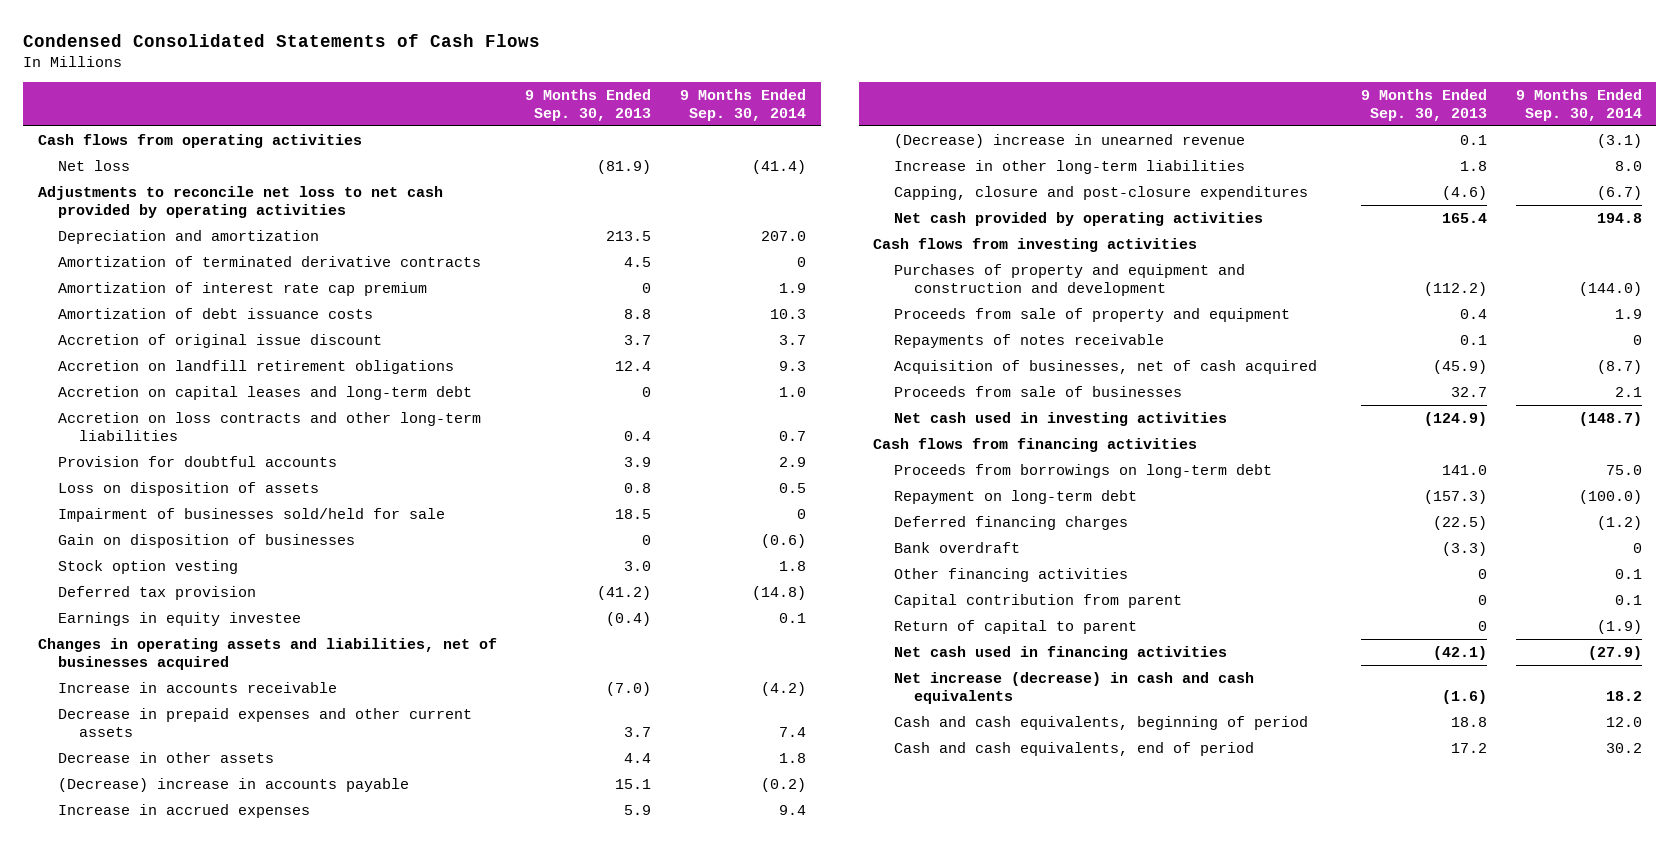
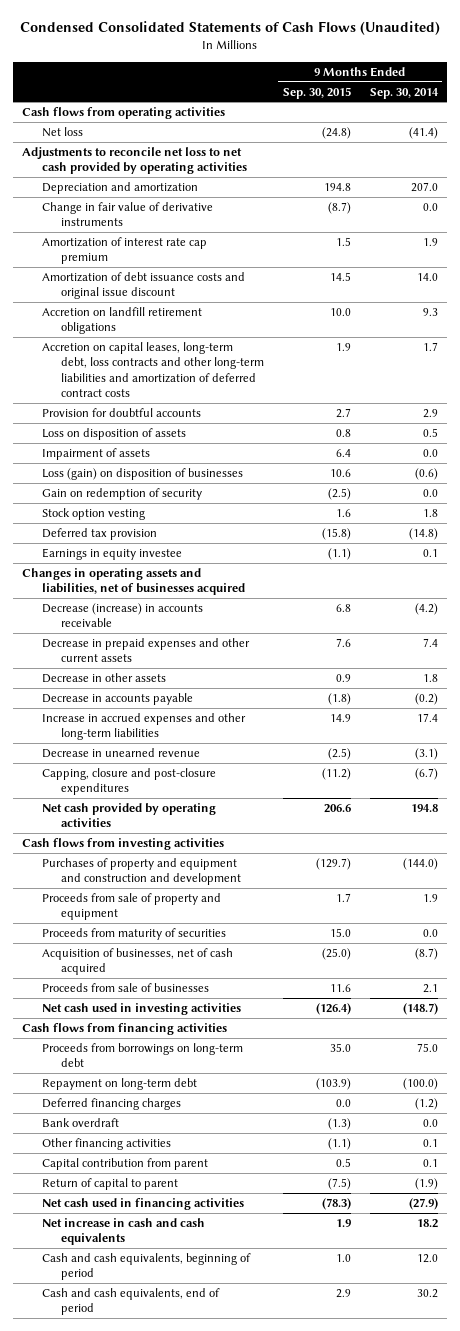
- Condensed Consolidated Statements of Cash Flows
+ Condensed Consolidated Statements of Cash Flows (Unaudited)
- | 9 Months Ended Sep. 30, 2013 | 9 Months Ended Sep. 30, 2014
+ | 9 Months Ended Sep. 30, 2015 | 9 Months Ended Sep. 30, 2014
- Amortization of terminated derivative contracts | 4.5 | 0
+ Change in fair value of derivative instruments | (8.7) | 0.0
- Amortization of debt issuance costs | 8.8 | 10.3
- Accretion of original issue discount | 3.7 | 3.7
+ Amortization of debt issuance costs and original issue discount | 14.5 | 14.0
- Accretion on capital leases and long-term debt | 0 | 1.0
- Accretion on loss contracts and other long-term liabilities | 0.4 | 0.7
+ Accretion on capital leases, long-term debt, loss contracts and other long-term liabilities and amortization of deferred contract costs | 1.9 | 1.7
- Impairment of businesses sold/held for sale | 18.5 | 0
- Gain on disposition of businesses | 0 | (0.6)
+ Impairment of assets | 6.4 | 0.0
+ Loss (gain) on disposition of businesses | 10.6 | (0.6)
+ Gain on redemption of security | (2.5) | 0.0
- Increase in accounts receivable | (7.0) | (4.2)
+ Decrease (increase) in accounts receivable | 6.8 | (4.2)
- (Decrease) increase in accounts payable | 15.1 | (0.2)
- Increase in accrued expenses | 5.9 | 9.4
- (Decrease) increase in unearned revenue | 0.1 | (3.1)
- Increase in other long-term liabilities | 1.8 | 8.0
+ Decrease in accounts payable | (1.8) | (0.2)
+ Increase in accrued expenses and other long-term liabilities | 14.9 | 17.4
+ Decrease in unearned revenue | (2.5) | (3.1)
- Repayments of notes receivable | 0.1 | 0
+ Proceeds from maturity of securities | 15.0 | 0.0
- Bank overdraft | (3.3) | 0
+ Bank overdraft | (1.3) | 0.0
- Net increase (decrease) in cash and cash equivalents | (1.6) | 18.2
+ Net increase in cash and cash equivalents | 1.9 | 18.2

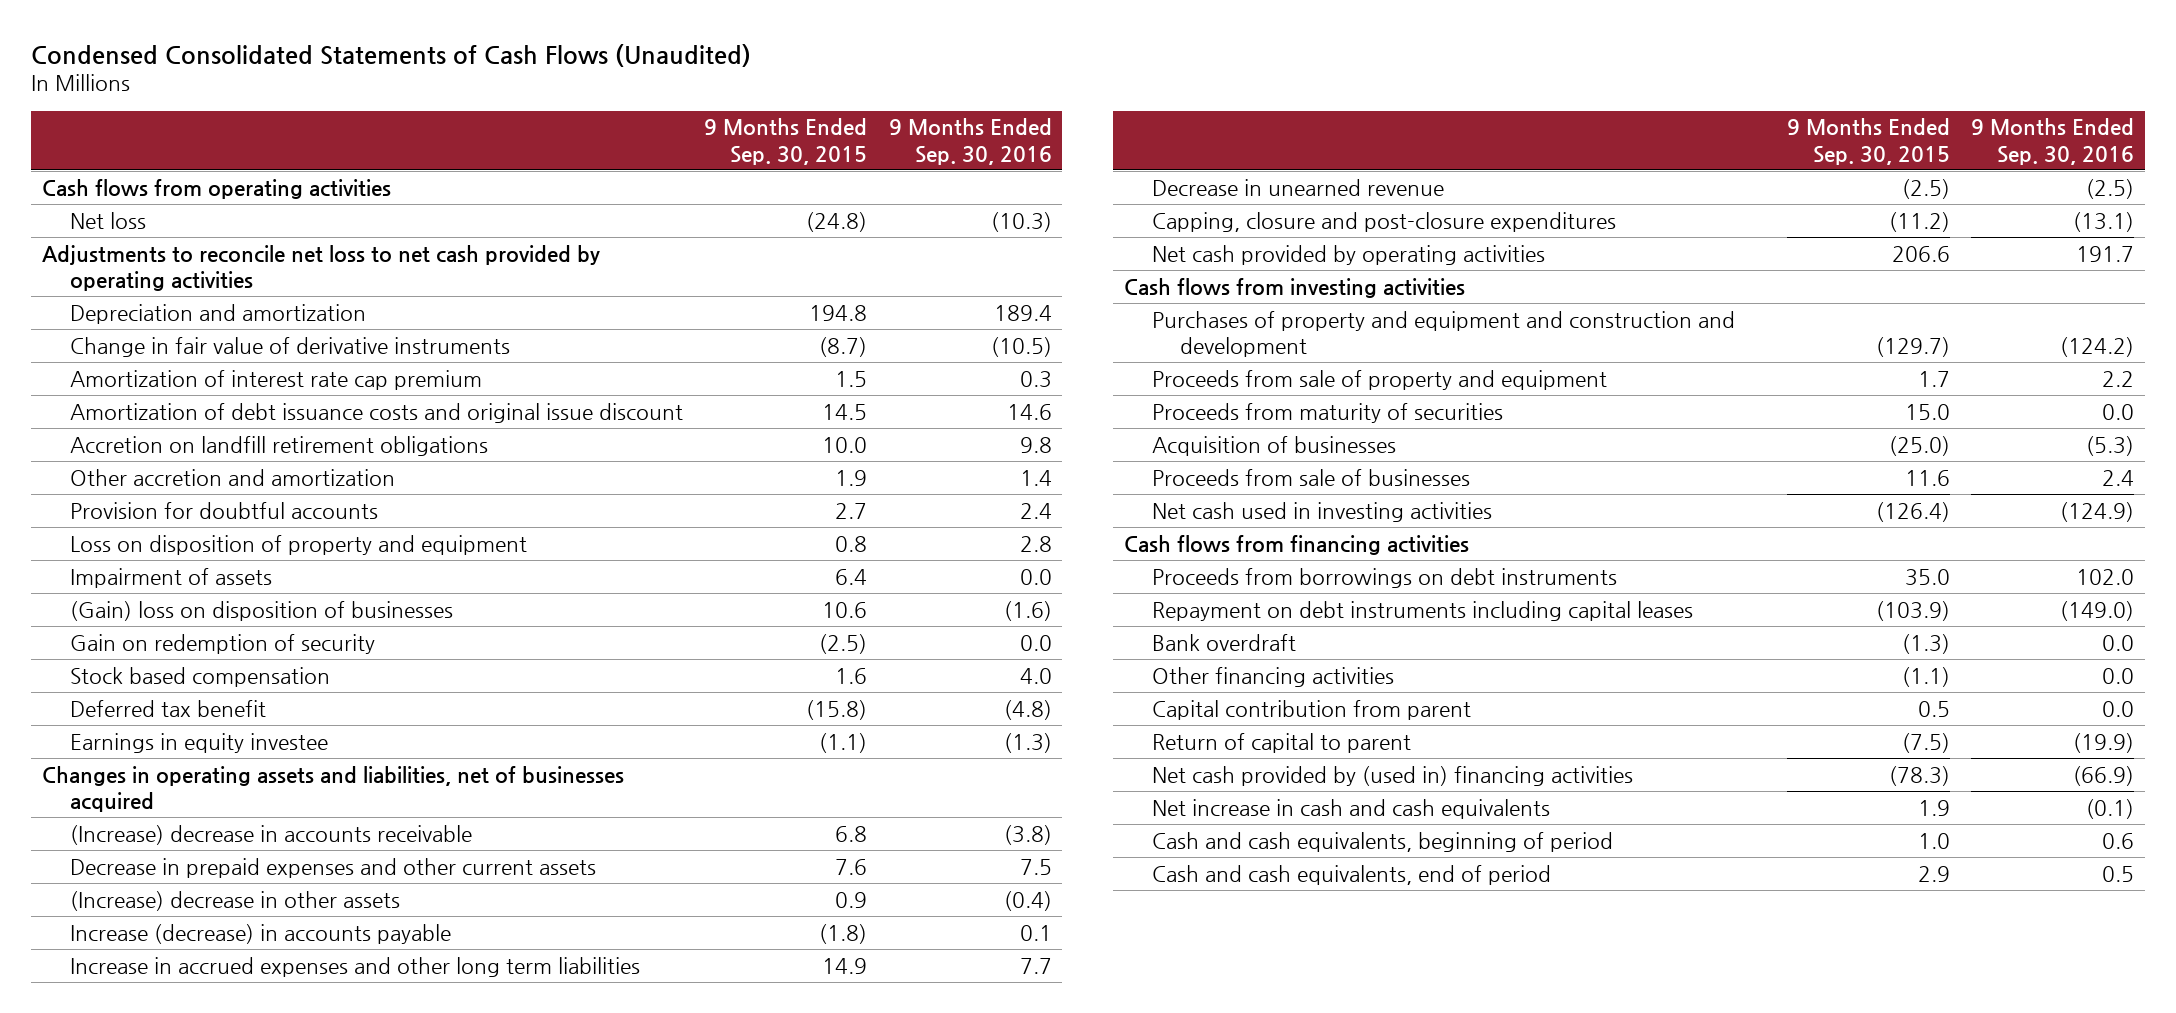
- | 9 Months Ended Sep. 30, 2015 | 9 Months Ended Sep. 30, 2014
+ | 9 Months Ended Sep. 30, 2015 | 9 Months Ended Sep. 30, 2016
- Accretion on capital leases, long-term debt, loss contracts and other long-term liabilities and amortization of deferred contract costs | 1.9 | 1.7
+ Other accretion and amortization | 1.9 | 1.4
- Loss on disposition of assets | 0.8 | 0.5
+ Loss on disposition of property and equipment | 0.8 | 2.8
- Loss (gain) on disposition of businesses | 10.6 | (0.6)
+ (Gain) loss on disposition of businesses | 10.6 | (1.6)
- Stock option vesting | 1.6 | 1.8
- Deferred tax provision | (15.8) | (14.8)
+ Stock based compensation | 1.6 | 4.0
+ Deferred tax benefit | (15.8) | (4.8)
- Decrease (increase) in accounts receivable | 6.8 | (4.2)
+ (Increase) decrease in accounts receivable | 6.8 | (3.8)
- Decrease in other assets | 0.9 | 1.8
- Decrease in accounts payable | (1.8) | (0.2)
- Increase in accrued expenses and other long-term liabilities | 14.9 | 17.4
+ (Increase) decrease in other assets | 0.9 | (0.4)
+ Increase (decrease) in accounts payable | (1.8) | 0.1
+ Increase in accrued expenses and other long term liabilities | 14.9 | 7.7
- Acquisition of businesses, net of cash acquired | (25.0) | (8.7)
+ Acquisition of businesses | (25.0) | (5.3)
- Proceeds from borrowings on long-term debt | 35.0 | 75.0
- Repayment on long-term debt | (103.9) | (100.0)
- Deferred financing charges | 0.0 | (1.2)
+ Proceeds from borrowings on debt instruments | 35.0 | 102.0
+ Repayment on debt instruments including capital leases | (103.9) | (149.0)
- Net cash used in financing activities | (78.3) | (27.9)
+ Net cash provided by (used in) financing activities | (78.3) | (66.9)

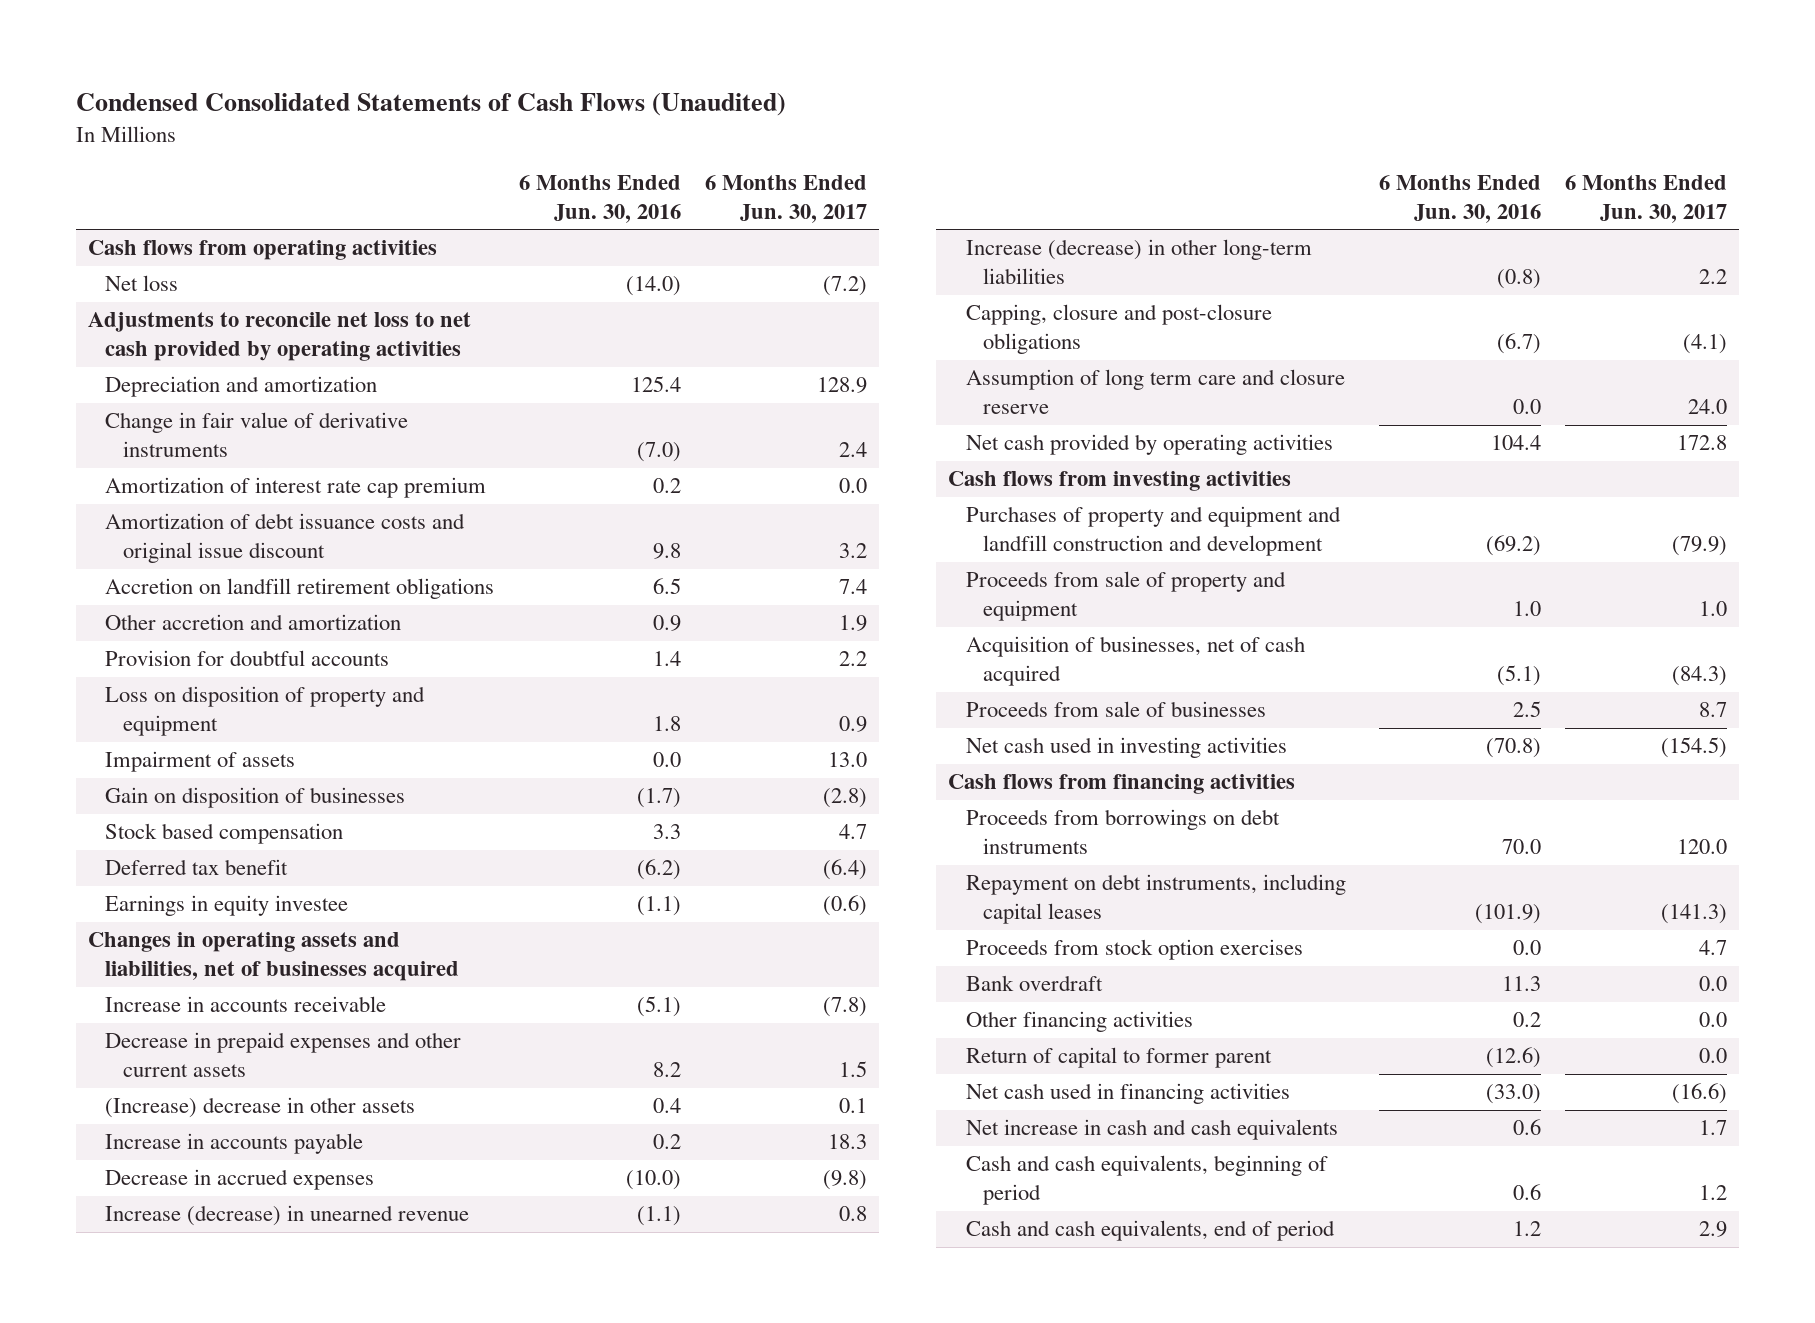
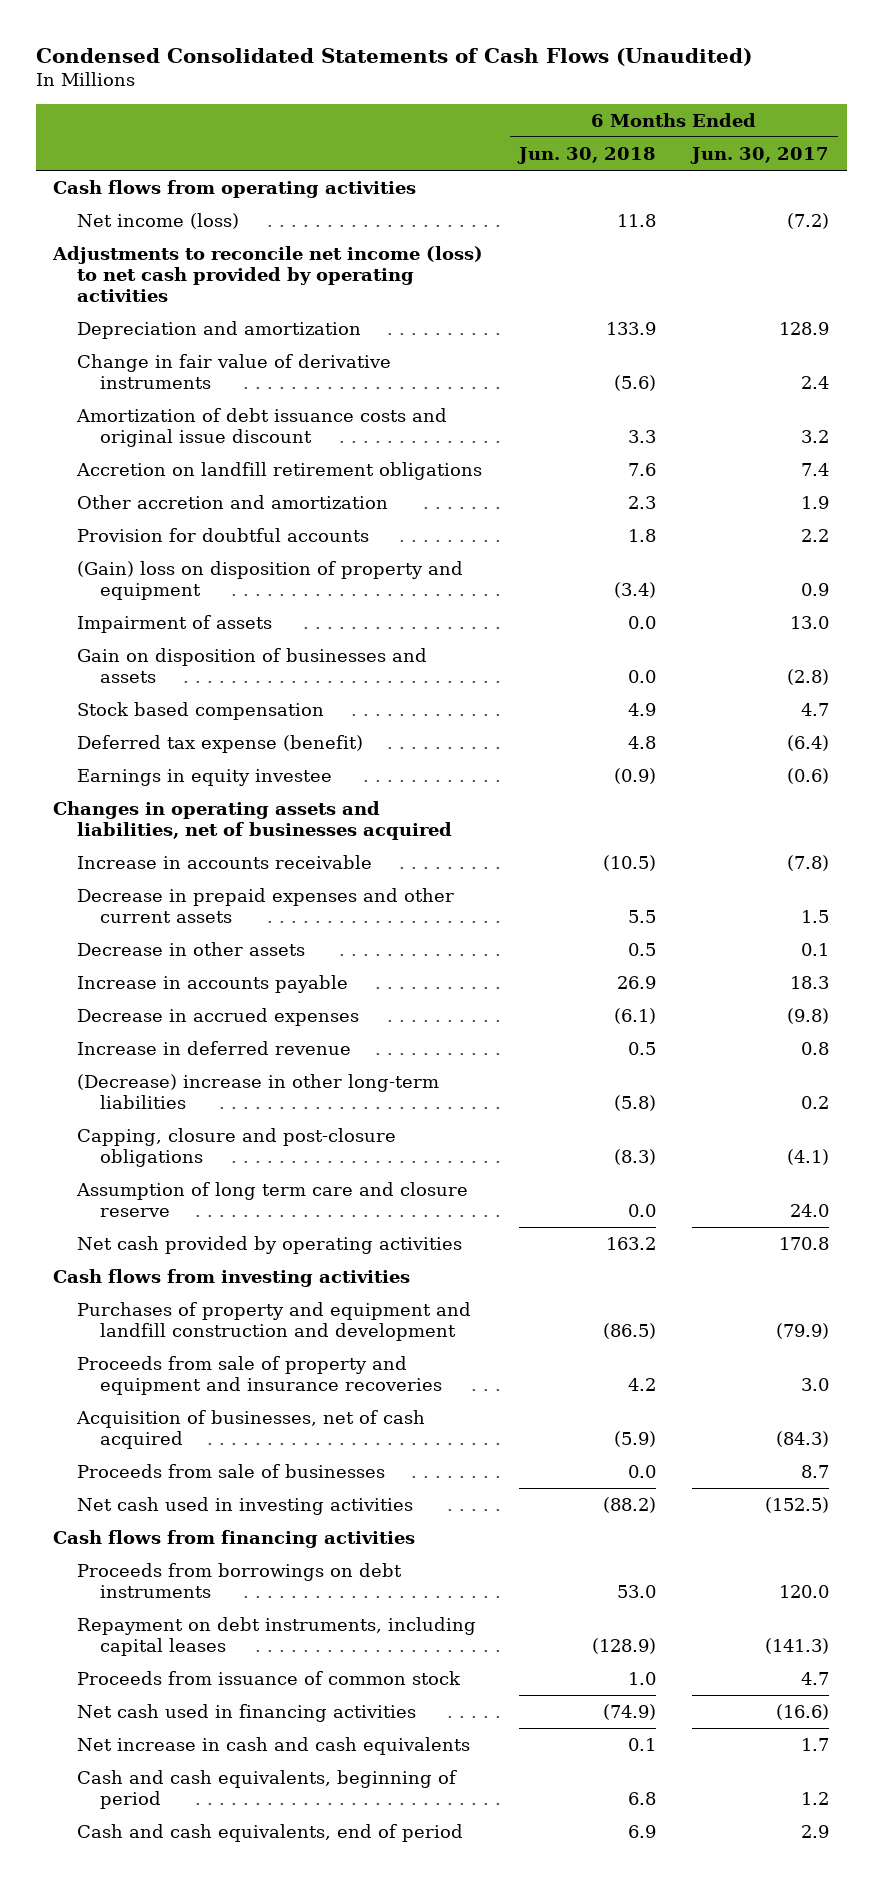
- | 6 Months Ended Jun. 30, 2016 | 6 Months Ended Jun. 30, 2017
+ | 6 Months Ended Jun. 30, 2018 | 6 Months Ended Jun. 30, 2017
- Net loss | (14.0) | (7.2)
- Adjustments to reconcile net loss to net cash provided by operating activities
+ Net income (loss) | 11.8 | (7.2)
+ Adjustments to reconcile net income (loss) to net cash provided by operating activities
- Amortization of interest rate cap premium | 0.2 | 0.0
- Loss on disposition of property and equipment | 1.8 | 0.9
+ (Gain) loss on disposition of property and equipment | (3.4) | 0.9
- Gain on disposition of businesses | (1.7) | (2.8)
+ Gain on disposition of businesses and assets | 0.0 | (2.8)
- Deferred tax benefit | (6.2) | (6.4)
+ Deferred tax expense (benefit) | 4.8 | (6.4)
- (Increase) decrease in other assets | 0.4 | 0.1
+ Decrease in other assets | 0.5 | 0.1
- Increase (decrease) in unearned revenue | (1.1) | 0.8
- Increase (decrease) in other long-term liabilities | (0.8) | 2.2
+ Increase in deferred revenue | 0.5 | 0.8
+ (Decrease) increase in other long-term liabilities | (5.8) | 0.2
- Net cash provided by operating activities | 104.4 | 172.8
+ Net cash provided by operating activities | 163.2 | 170.8
- Proceeds from sale of property and equipment | 1.0 | 1.0
+ Proceeds from sale of property and equipment and insurance recoveries | 4.2 | 3.0
- Net cash used in investing activities | (70.8) | (154.5)
+ Net cash used in investing activities | (88.2) | (152.5)
- Proceeds from stock option exercises | 0.0 | 4.7
- Bank overdraft | 11.3 | 0.0
- Other financing activities | 0.2 | 0.0
- Return of capital to former parent | (12.6) | 0.0
+ Proceeds from issuance of common stock | 1.0 | 4.7

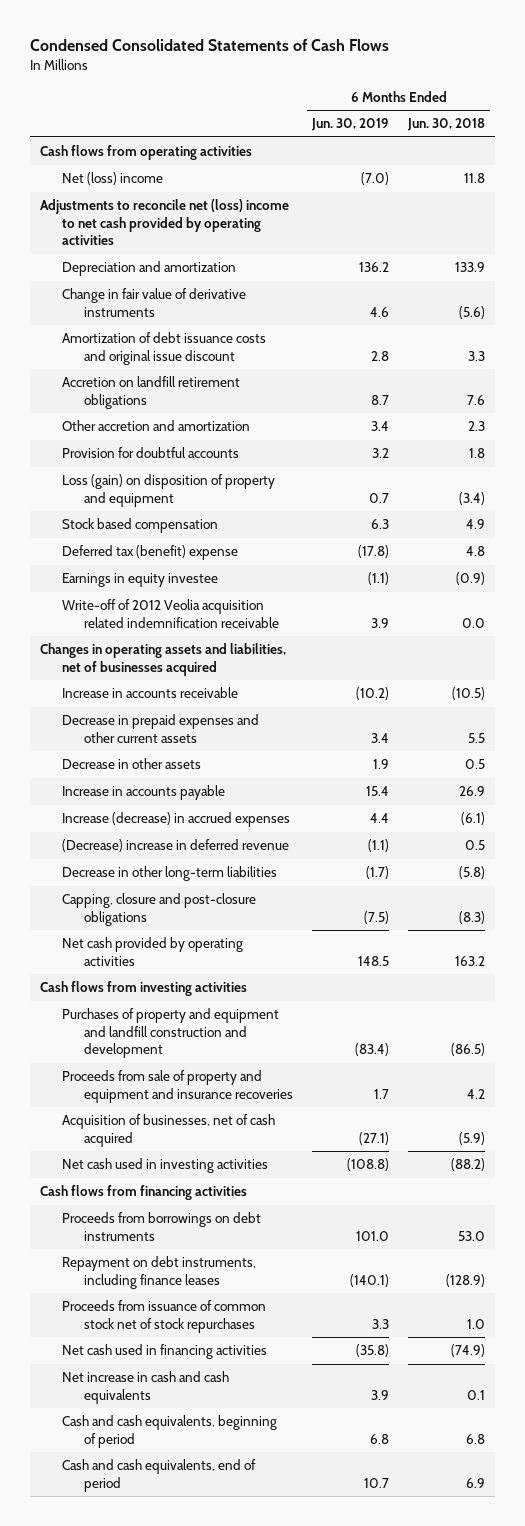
- Condensed Consolidated Statements of Cash Flows (Unaudited)
+ Condensed Consolidated Statements of Cash Flows
- | 6 Months Ended Jun. 30, 2018 | 6 Months Ended Jun. 30, 2017
+ | 6 Months Ended Jun. 30, 2019 | 6 Months Ended Jun. 30, 2018
- Net income (loss) | 11.8 | (7.2)
- Adjustments to reconcile net income (loss) to net cash provided by operating activities
+ Net (loss) income | (7.0) | 11.8
+ Adjustments to reconcile net (loss) income to net cash provided by operating activities
- (Gain) loss on disposition of property and equipment | (3.4) | 0.9
- Impairment of assets | 0.0 | 13.0
- Gain on disposition of businesses and assets | 0.0 | (2.8)
+ Loss (gain) on disposition of property and equipment | 0.7 | (3.4)
- Deferred tax expense (benefit) | 4.8 | (6.4)
+ Deferred tax (benefit) expense | (17.8) | 4.8
+ Write-off of 2012 Veolia acquisition related indemnification receivable | 3.9 | 0.0
- Decrease in accrued expenses | (6.1) | (9.8)
- Increase in deferred revenue | 0.5 | 0.8
- (Decrease) increase in other long-term liabilities | (5.8) | 0.2
+ Increase (decrease) in accrued expenses | 4.4 | (6.1)
+ (Decrease) increase in deferred revenue | (1.1) | 0.5
+ Decrease in other long-term liabilities | (1.7) | (5.8)
- Assumption of long term care and closure reserve | 0.0 | 24.0
- Proceeds from sale of businesses | 0.0 | 8.7
- Repayment on debt instruments, including capital leases | (128.9) | (141.3)
- Proceeds from issuance of common stock | 1.0 | 4.7
+ Repayment on debt instruments, including finance leases | (140.1) | (128.9)
+ Proceeds from issuance of common stock net of stock repurchases | 3.3 | 1.0

